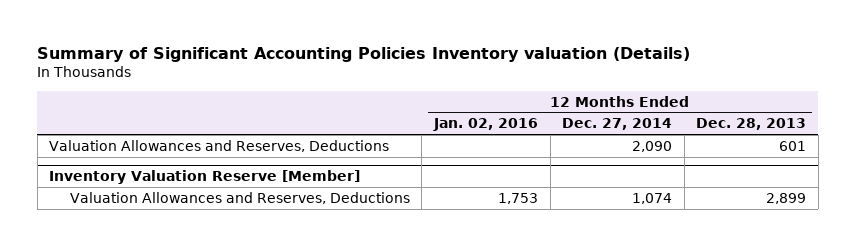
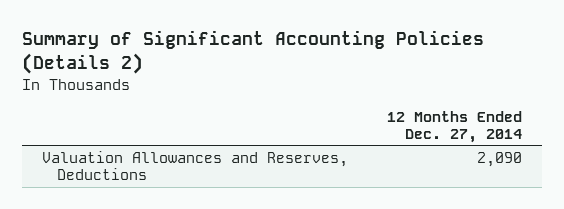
- Summary of Significant Accounting Policies Inventory valuation (Details)
+ Summary of Significant Accounting Policies (Details 2)
- | 12 Months Ended Jan. 02, 2016 | 12 Months Ended Dec. 27, 2014 | 12 Months Ended Dec. 28, 2013
+ | 12 Months Ended Dec. 27, 2014
- Inventory Valuation Reserve [Member]
- Valuation Allowances and Reserves, Deductions | 1,753 | 1,074 | 2,899

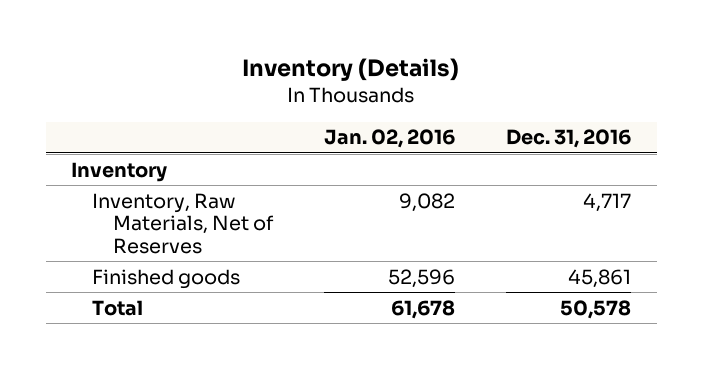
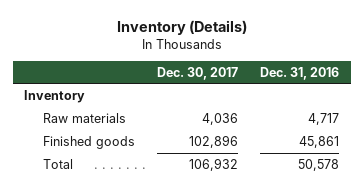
- | Jan. 02, 2016 | Dec. 31, 2016
+ | Dec. 30, 2017 | Dec. 31, 2016
- Inventory, Raw Materials, Net of Reserves | 9,082 | 4,717
+ Raw materials | 4,036 | 4,717

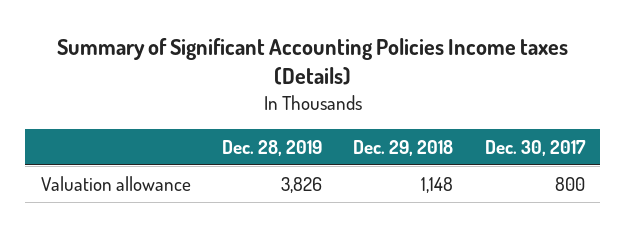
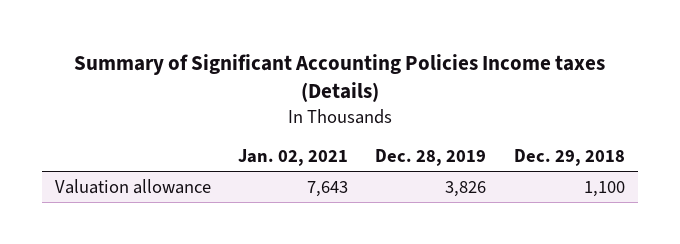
- | Dec. 28, 2019 | Dec. 29, 2018 | Dec. 30, 2017
+ | Jan. 02, 2021 | Dec. 28, 2019 | Dec. 29, 2018
- Valuation allowance | 3,826 | 1,148 | 800
+ Valuation allowance | 7,643 | 3,826 | 1,100

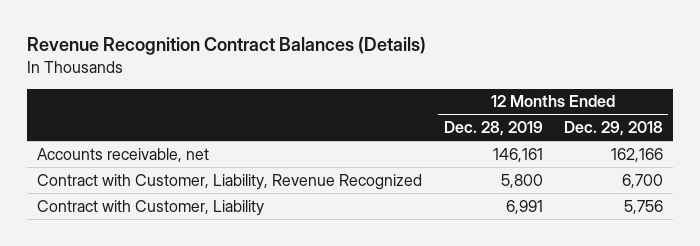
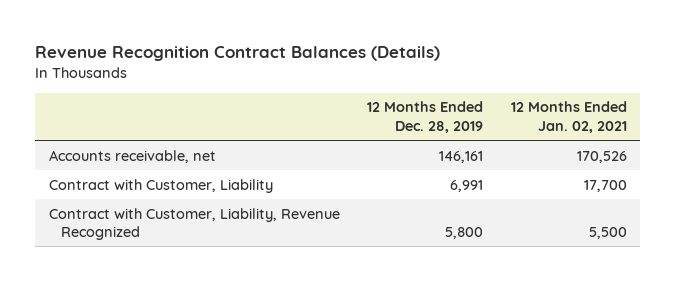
- | 12 Months Ended Dec. 28, 2019 | 12 Months Ended Dec. 29, 2018
+ | 12 Months Ended Dec. 28, 2019 | 12 Months Ended Jan. 02, 2021
moved down: Contract with Customer, Liability, Revenue Recognized | 5,800 | 5,500

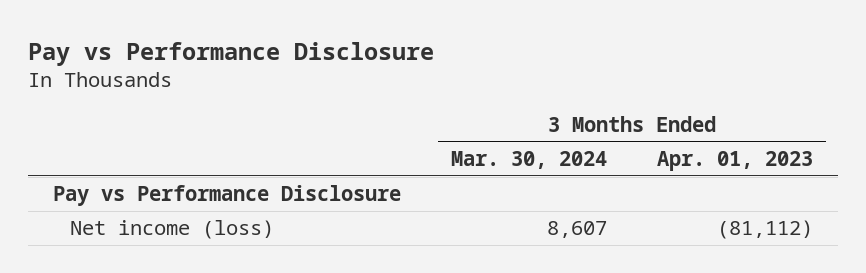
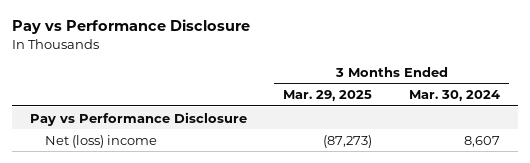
- | 3 Months Ended Mar. 30, 2024 | 3 Months Ended Apr. 01, 2023
+ | 3 Months Ended Mar. 29, 2025 | 3 Months Ended Mar. 30, 2024
- Net income (loss) | 8,607 | (81,112)
+ Net (loss) income | (87,273) | 8,607

